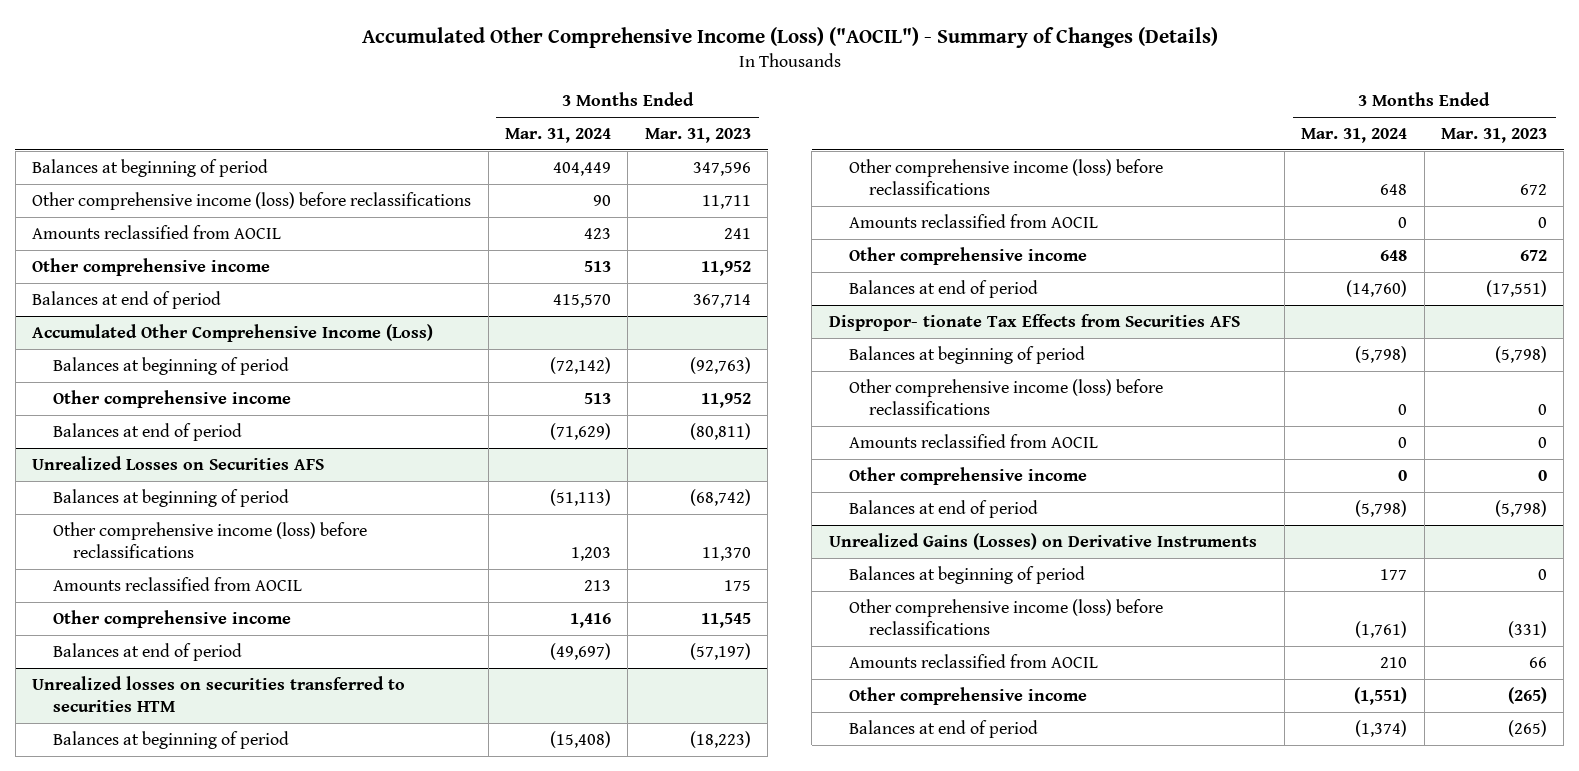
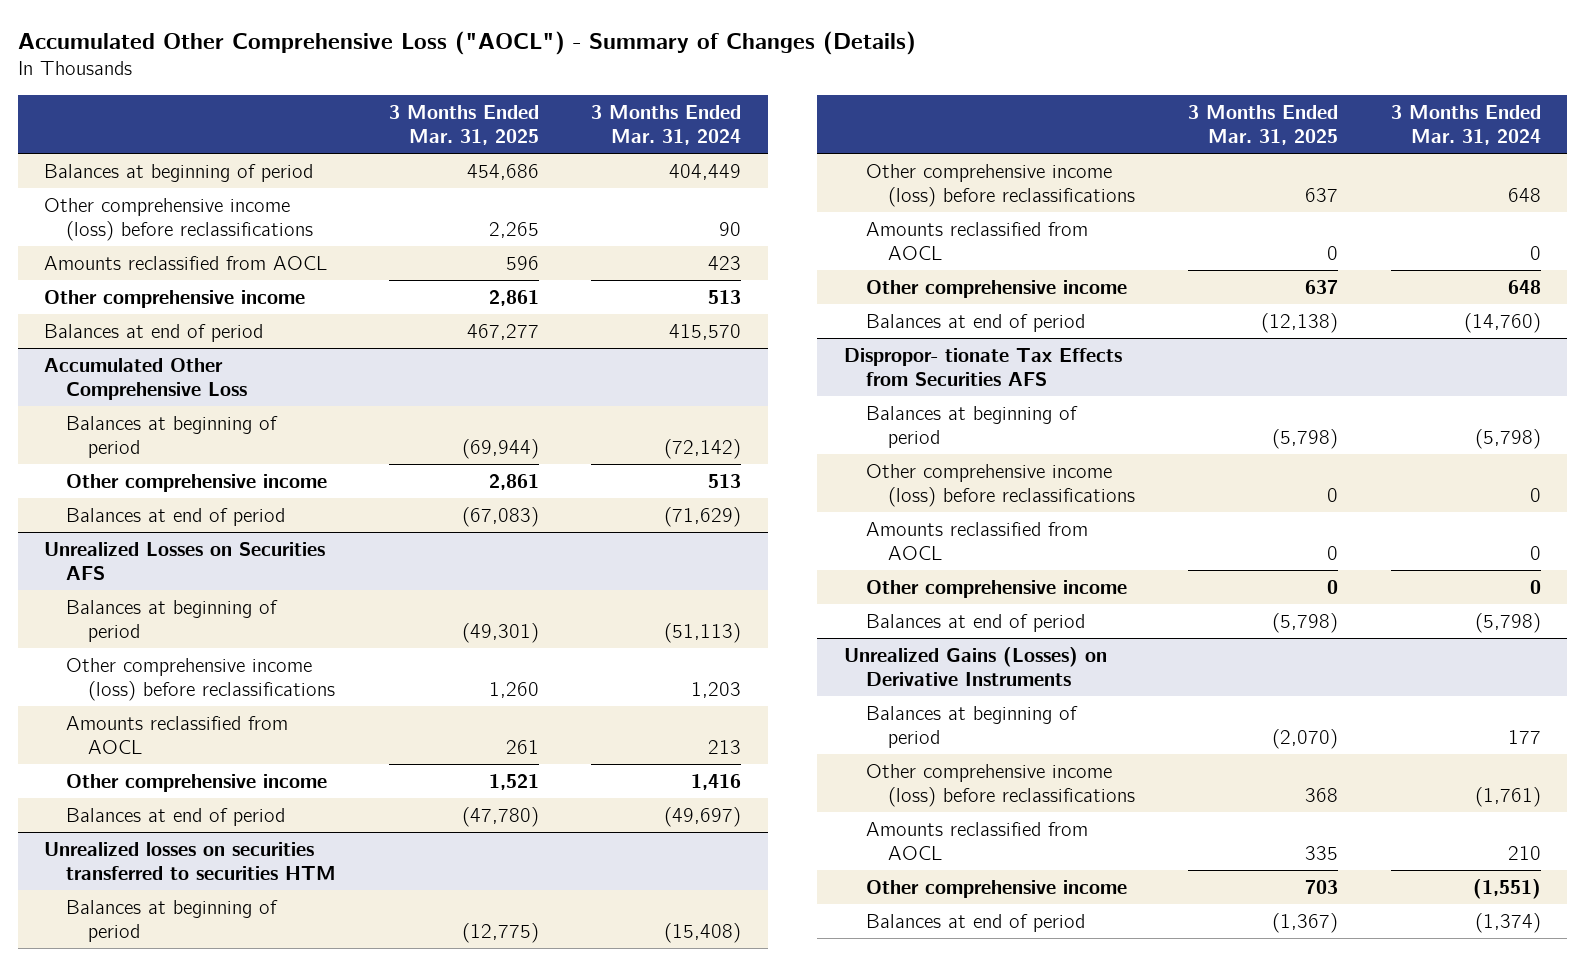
- Accumulated Other Comprehensive Income (Loss) ("AOCIL") - Summary of Changes (Details)
+ Accumulated Other Comprehensive Loss ("AOCL") - Summary of Changes (Details)
- | 3 Months Ended Mar. 31, 2024 | 3 Months Ended Mar. 31, 2023
+ | 3 Months Ended Mar. 31, 2025 | 3 Months Ended Mar. 31, 2024
- Amounts reclassified from AOCIL | 423 | 241
+ Amounts reclassified from AOCL | 596 | 423
- Accumulated Other Comprehensive Income (Loss)
+ Accumulated Other Comprehensive Loss
@ Unrealized Losses on Securities AFS
- Amounts reclassified from AOCIL | 213 | 175
+ Amounts reclassified from AOCL | 261 | 213
@ Unrealized losses on securities transferred to securities HTM
- Amounts reclassified from AOCIL | 0 | 0
+ Amounts reclassified from AOCL | 0 | 0
@ Dispropor- tionate Tax Effects from Securities AFS
- Amounts reclassified from AOCIL | 0 | 0
+ Amounts reclassified from AOCL | 0 | 0
@ Unrealized Gains (Losses) on Derivative Instruments
- Amounts reclassified from AOCIL | 210 | 66
+ Amounts reclassified from AOCL | 335 | 210

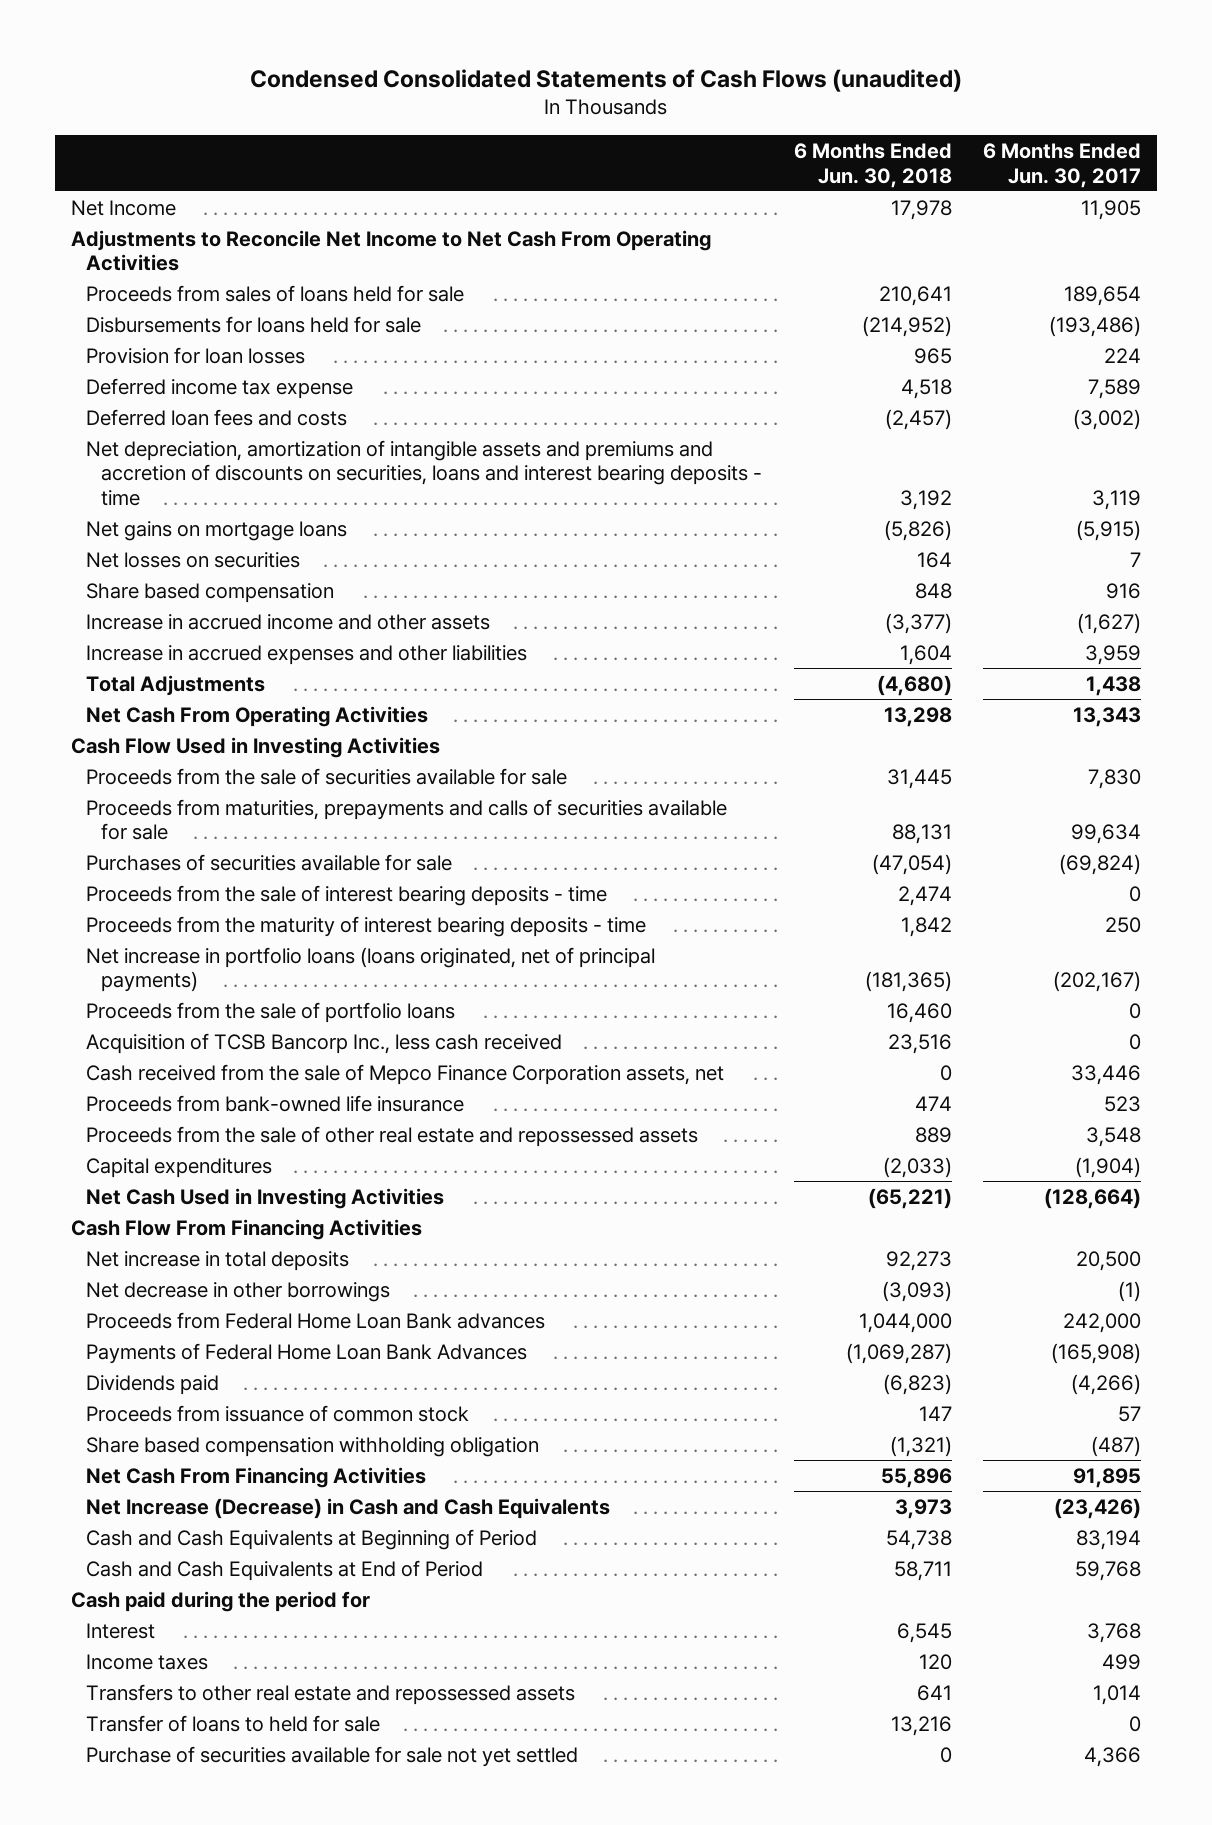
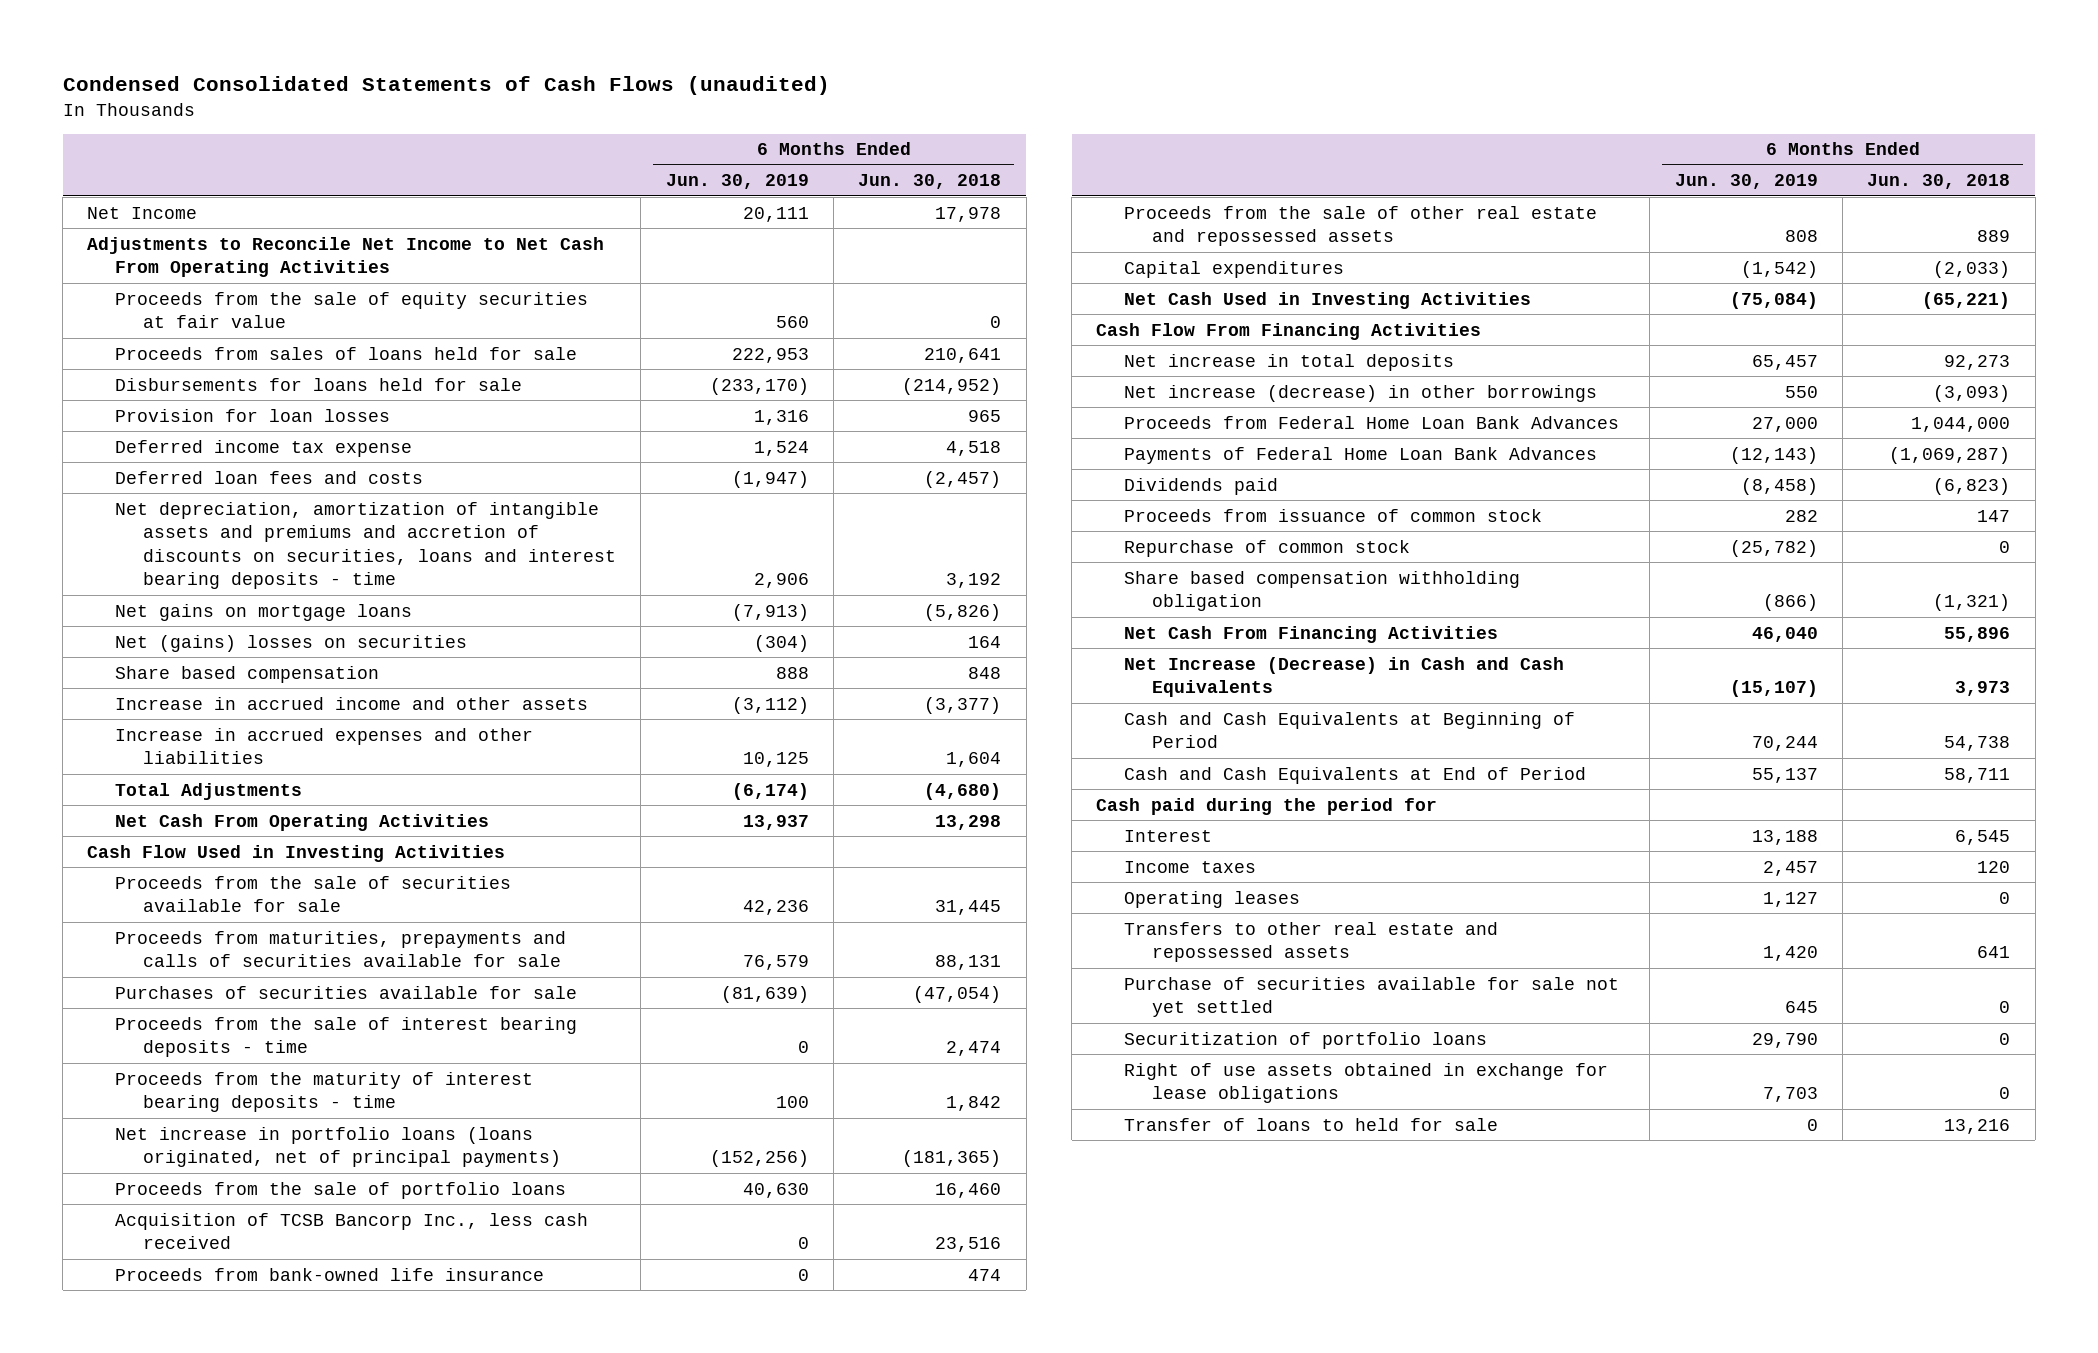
- | 6 Months Ended Jun. 30, 2018 | 6 Months Ended Jun. 30, 2017
+ | 6 Months Ended Jun. 30, 2019 | 6 Months Ended Jun. 30, 2018
+ Proceeds from the sale of equity securities at fair value | 560 | 0
- Net losses on securities | 164 | 7
+ Net (gains) losses on securities | (304) | 164
- Cash received from the sale of Mepco Finance Corporation assets, net | 0 | 33,446
- Net decrease in other borrowings | (3,093) | (1)
- Proceeds from Federal Home Loan Bank advances | 1,044,000 | 242,000
+ Net increase (decrease) in other borrowings | 550 | (3,093)
+ Proceeds from Federal Home Loan Bank Advances | 27,000 | 1,044,000
+ Repurchase of common stock | (25,782) | 0
+ Operating leases | 1,127 | 0
+ Securitization of portfolio loans | 29,790 | 0
+ Right of use assets obtained in exchange for lease obligations | 7,703 | 0
moved down: Transfer of loans to held for sale | 0 | 13,216

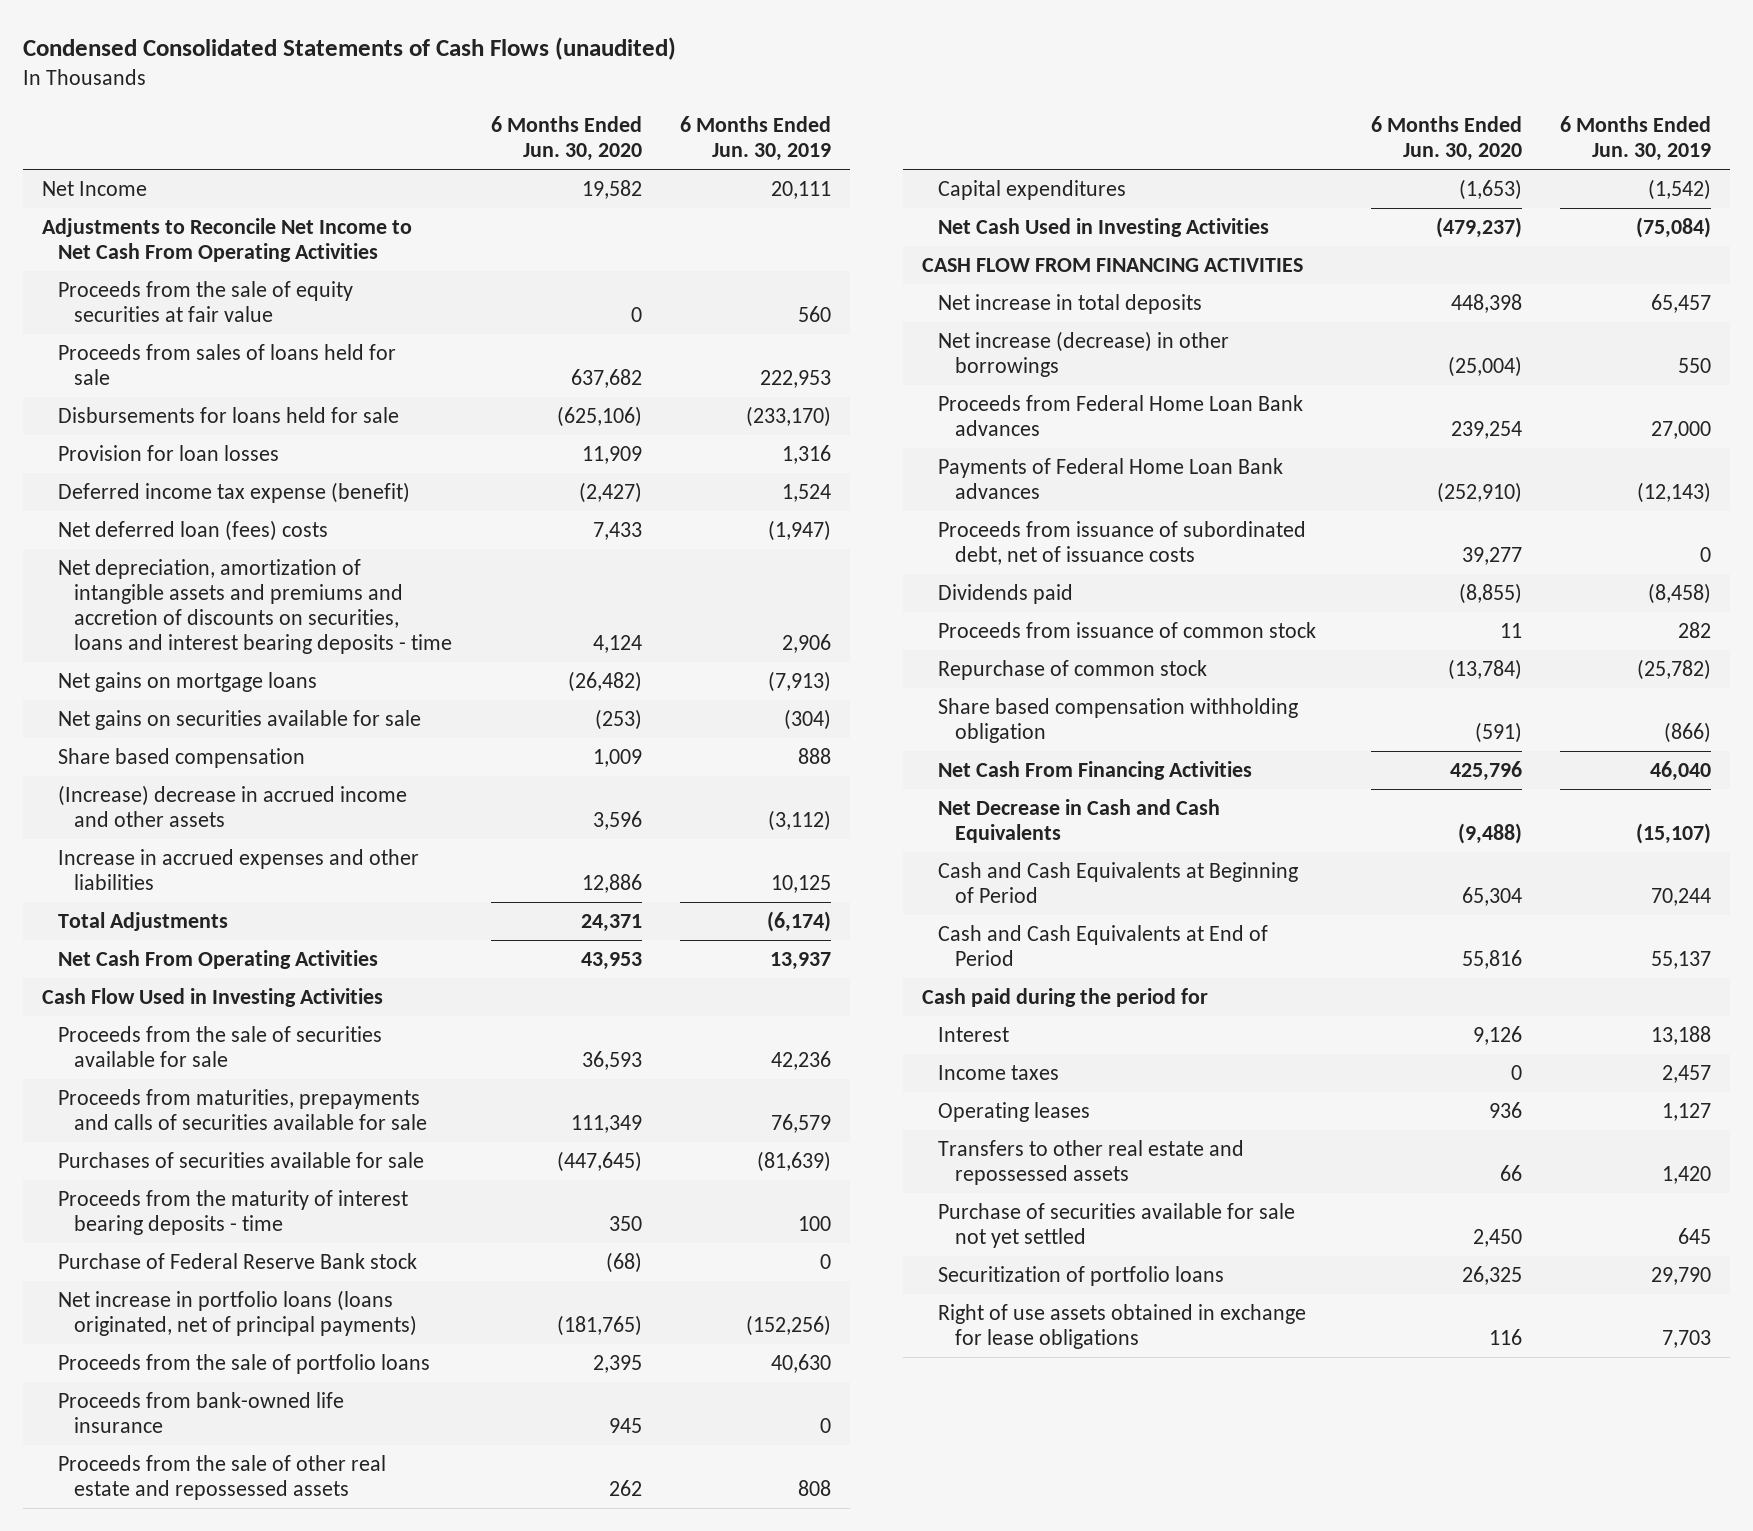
- | 6 Months Ended Jun. 30, 2019 | 6 Months Ended Jun. 30, 2018
+ | 6 Months Ended Jun. 30, 2020 | 6 Months Ended Jun. 30, 2019
- Deferred income tax expense | 1,524 | 4,518
- Deferred loan fees and costs | (1,947) | (2,457)
+ Deferred income tax expense (benefit) | (2,427) | 1,524
+ Net deferred loan (fees) costs | 7,433 | (1,947)
- Net (gains) losses on securities | (304) | 164
+ Net gains on securities available for sale | (253) | (304)
- Increase in accrued income and other assets | (3,112) | (3,377)
+ (Increase) decrease in accrued income and other assets | 3,596 | (3,112)
- Proceeds from the sale of interest bearing deposits - time | 0 | 2,474
+ Purchase of Federal Reserve Bank stock | (68) | 0
- Acquisition of TCSB Bancorp Inc., less cash received | 0 | 23,516
- Cash Flow From Financing Activities
+ CASH FLOW FROM FINANCING ACTIVITIES
- Proceeds from Federal Home Loan Bank Advances | 27,000 | 1,044,000
- Payments of Federal Home Loan Bank Advances | (12,143) | (1,069,287)
+ Proceeds from Federal Home Loan Bank advances | 239,254 | 27,000
+ Payments of Federal Home Loan Bank advances | (252,910) | (12,143)
+ Proceeds from issuance of subordinated debt, net of issuance costs | 39,277 | 0
- Net Increase (Decrease) in Cash and Cash Equivalents | (15,107) | 3,973
+ Net Decrease in Cash and Cash Equivalents | (9,488) | (15,107)
- Transfer of loans to held for sale | 0 | 13,216

